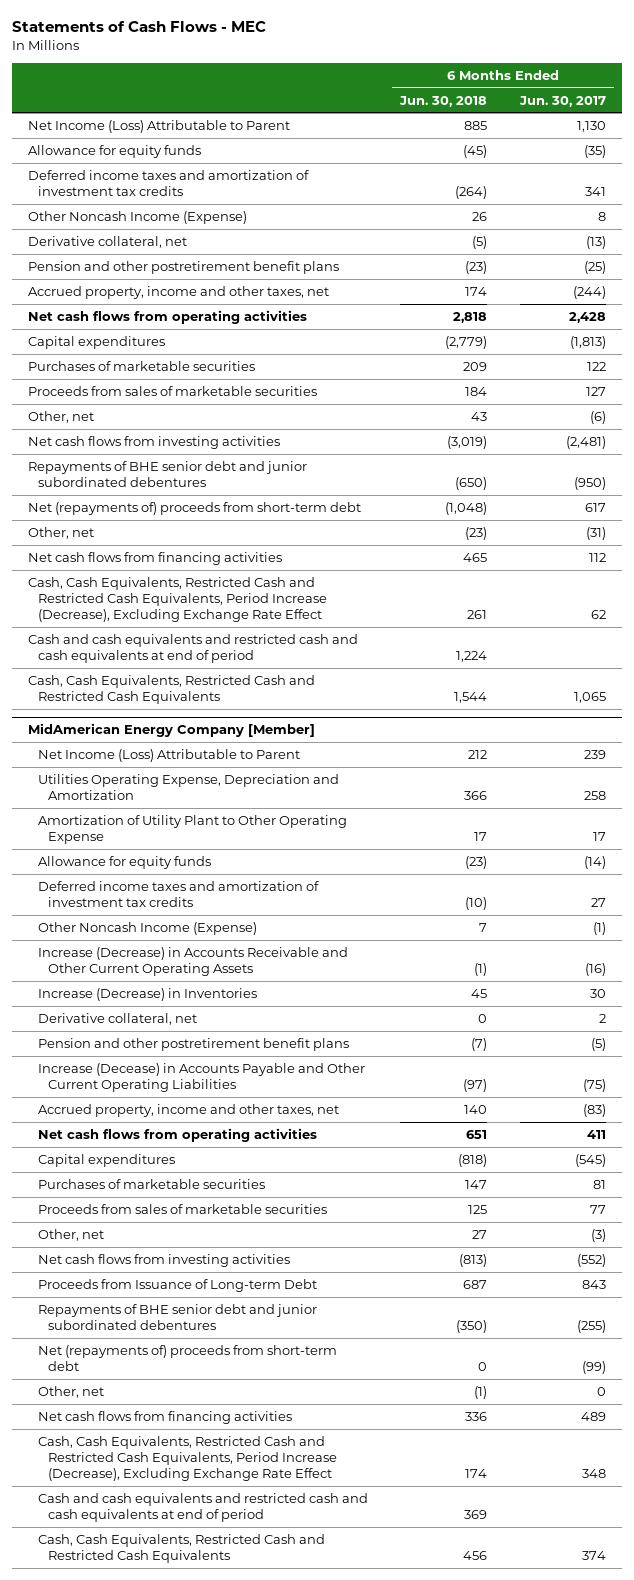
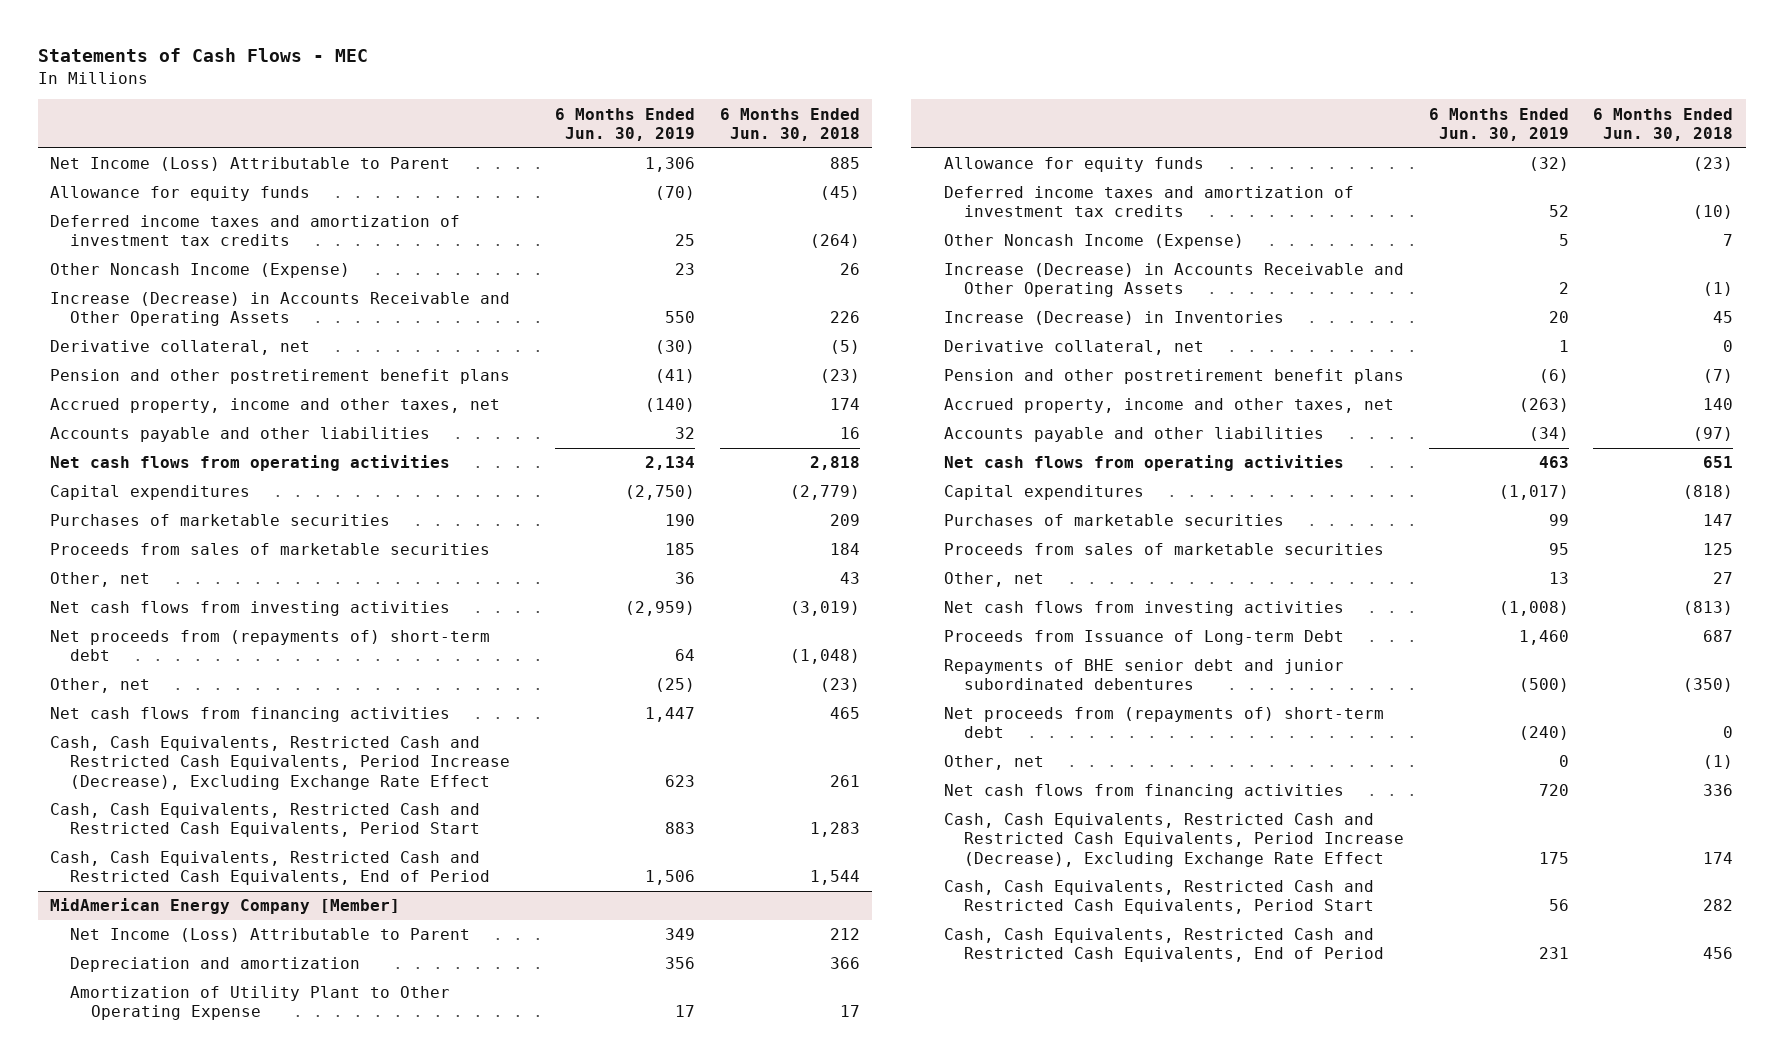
- | 6 Months Ended Jun. 30, 2018 | 6 Months Ended Jun. 30, 2017
+ | 6 Months Ended Jun. 30, 2019 | 6 Months Ended Jun. 30, 2018
+ Increase (Decrease) in Accounts Receivable and Other Operating Assets | 550 | 226
+ Accounts payable and other liabilities | 32 | 16
- Repayments of BHE senior debt and junior subordinated debentures | (650) | (950)
- Net (repayments of) proceeds from short-term debt | (1,048) | 617
+ Net proceeds from (repayments of) short-term debt | 64 | (1,048)
- Cash and cash equivalents and restricted cash and cash equivalents at end of period | 1,224 |
- Cash, Cash Equivalents, Restricted Cash and Restricted Cash Equivalents | 1,544 | 1,065
+ Cash, Cash Equivalents, Restricted Cash and Restricted Cash Equivalents, Period Start | 883 | 1,283
+ Cash, Cash Equivalents, Restricted Cash and Restricted Cash Equivalents, End of Period | 1,506 | 1,544
@ MidAmerican Energy Company [Member]
- Utilities Operating Expense, Depreciation and Amortization | 366 | 258
+ Depreciation and amortization | 356 | 366
- Increase (Decrease) in Accounts Receivable and Other Current Operating Assets | (1) | (16)
+ Increase (Decrease) in Accounts Receivable and Other Operating Assets | 2 | (1)
- Increase (Decease) in Accounts Payable and Other Current Operating Liabilities | (97) | (75)
+ Accounts payable and other liabilities | (34) | (97)
- Net (repayments of) proceeds from short-term debt | 0 | (99)
+ Net proceeds from (repayments of) short-term debt | (240) | 0
- Cash and cash equivalents and restricted cash and cash equivalents at end of period | 369 |
- Cash, Cash Equivalents, Restricted Cash and Restricted Cash Equivalents | 456 | 374
+ Cash, Cash Equivalents, Restricted Cash and Restricted Cash Equivalents, Period Start | 56 | 282
+ Cash, Cash Equivalents, Restricted Cash and Restricted Cash Equivalents, End of Period | 231 | 456

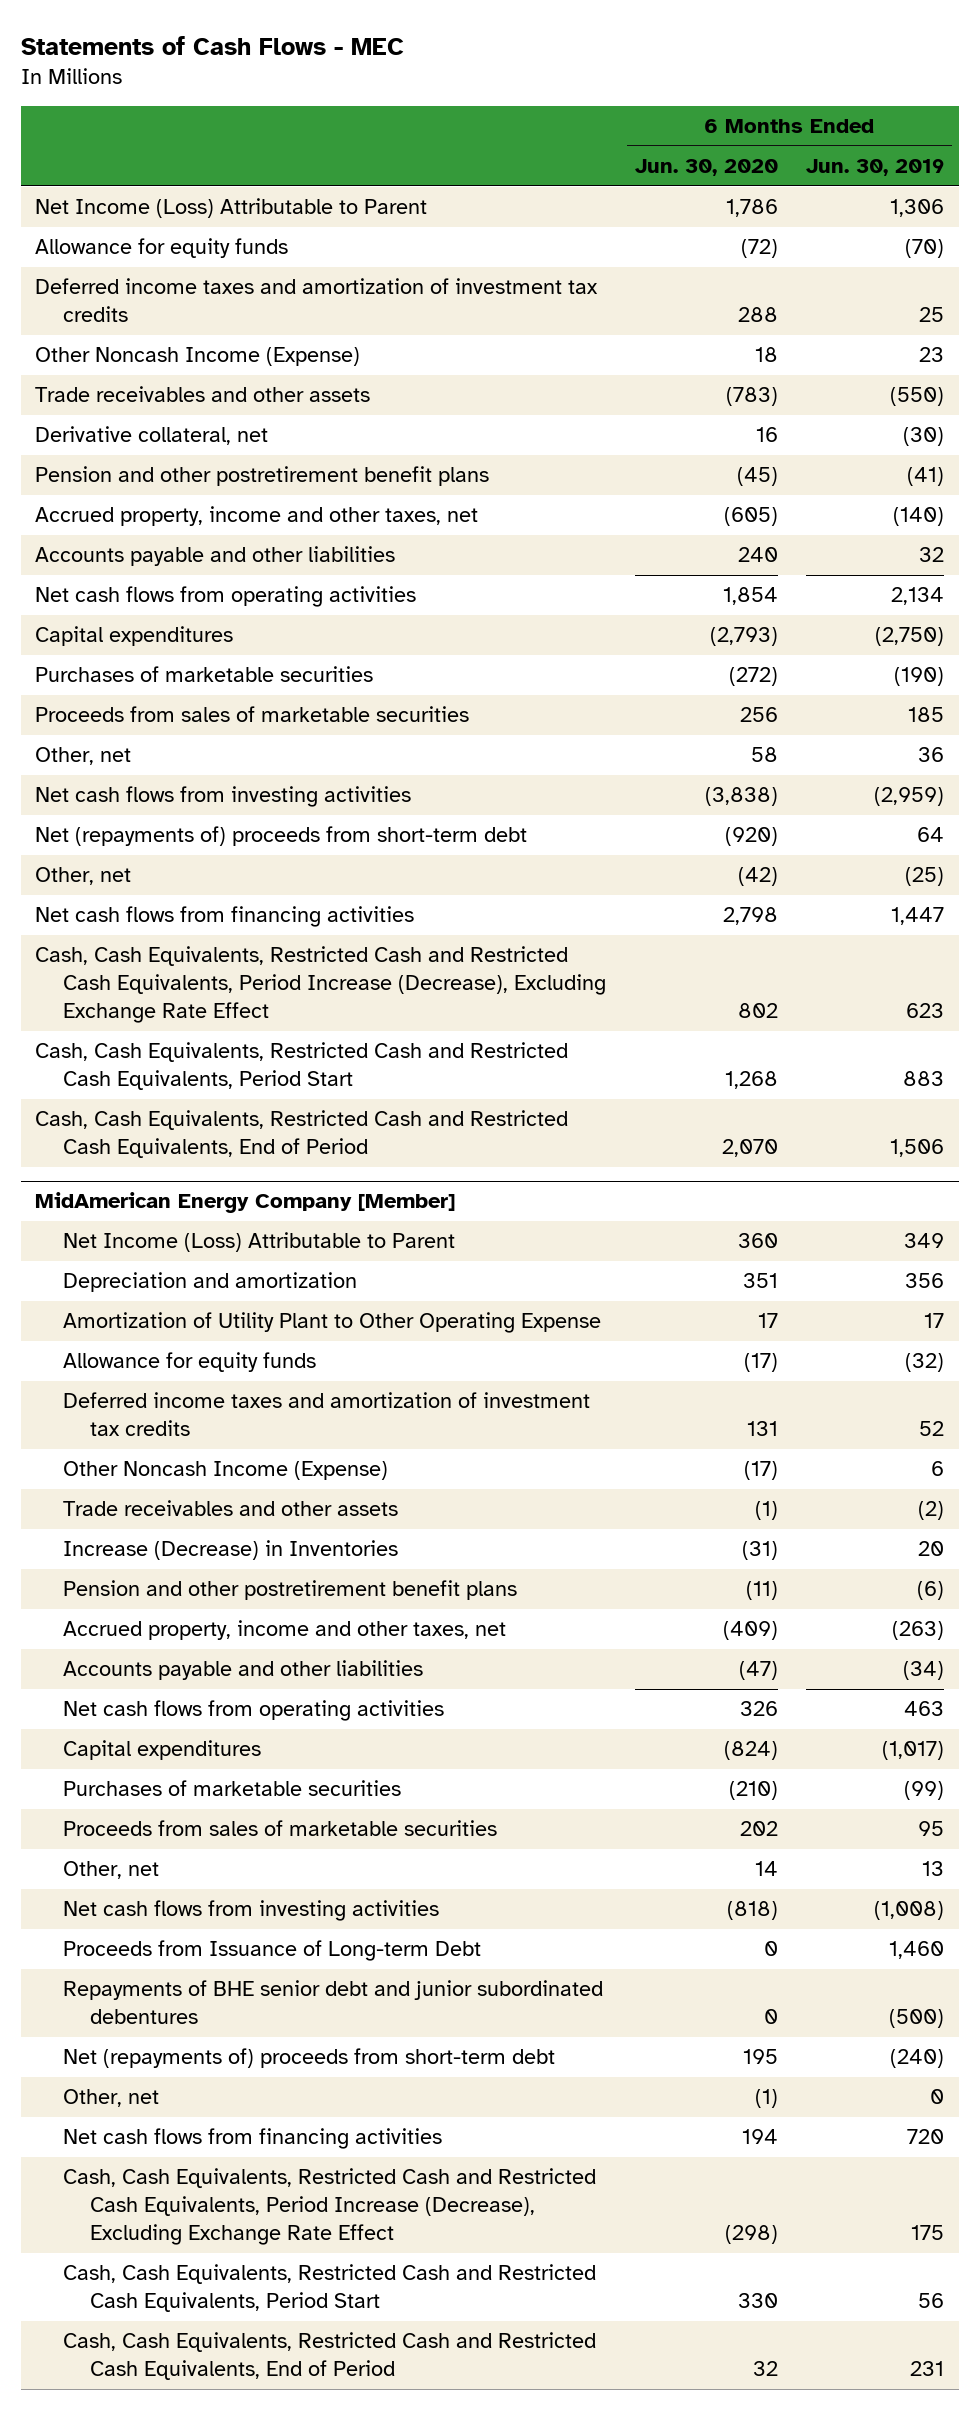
- | 6 Months Ended Jun. 30, 2019 | 6 Months Ended Jun. 30, 2018
+ | 6 Months Ended Jun. 30, 2020 | 6 Months Ended Jun. 30, 2019
- Increase (Decrease) in Accounts Receivable and Other Operating Assets | 550 | 226
+ Trade receivables and other assets | (783) | (550)
- Purchases of marketable securities | 190 | 209
+ Purchases of marketable securities | (272) | (190)
- Net proceeds from (repayments of) short-term debt | 64 | (1,048)
+ Net (repayments of) proceeds from short-term debt | (920) | 64
@ MidAmerican Energy Company [Member]
- Other Noncash Income (Expense) | 5 | 7
- Increase (Decrease) in Accounts Receivable and Other Operating Assets | 2 | (1)
+ Other Noncash Income (Expense) | (17) | 6
+ Trade receivables and other assets | (1) | (2)
- Derivative collateral, net | 1 | 0
- Purchases of marketable securities | 99 | 147
+ Purchases of marketable securities | (210) | (99)
- Net proceeds from (repayments of) short-term debt | (240) | 0
+ Net (repayments of) proceeds from short-term debt | 195 | (240)

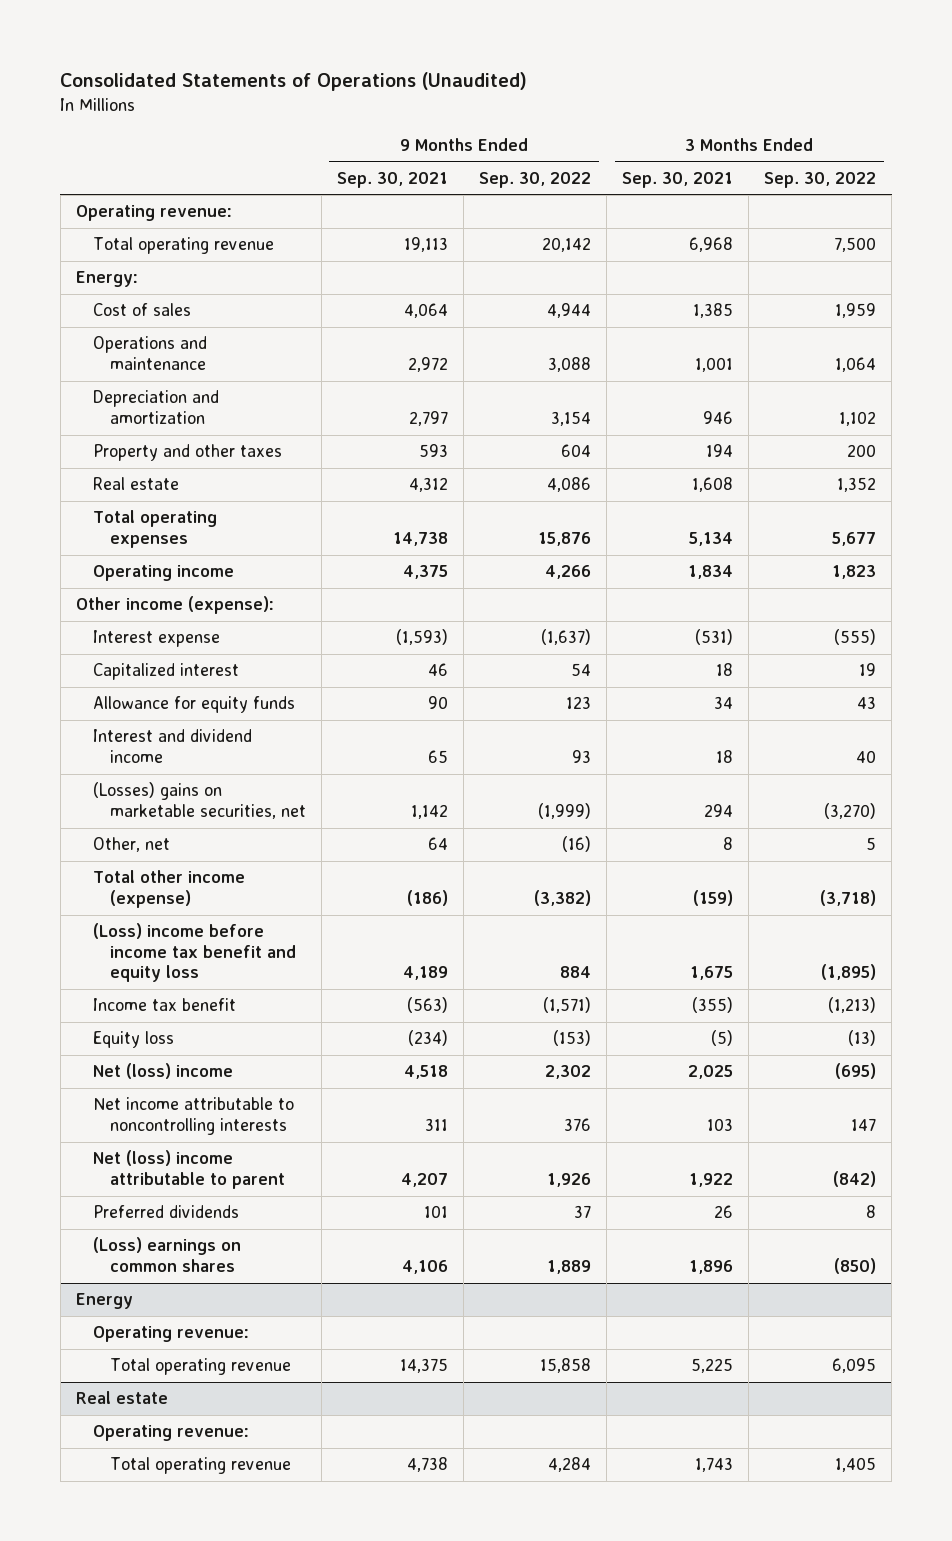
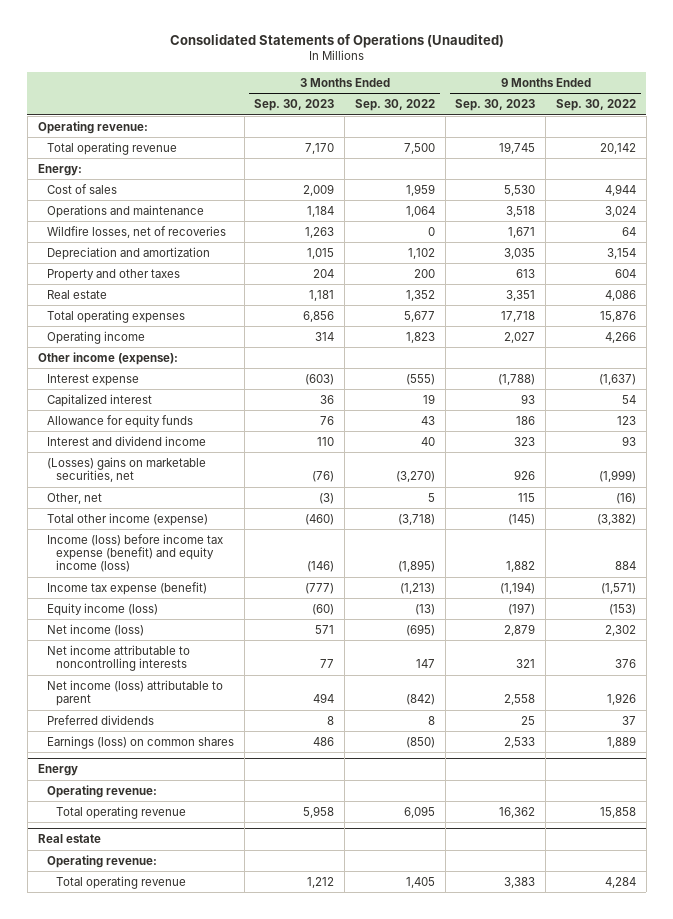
- | 9 Months Ended Sep. 30, 2021 | 9 Months Ended Sep. 30, 2022 | 3 Months Ended Sep. 30, 2021 | 3 Months Ended Sep. 30, 2022
+ | 3 Months Ended Sep. 30, 2023 | 3 Months Ended Sep. 30, 2022 | 9 Months Ended Sep. 30, 2023 | 9 Months Ended Sep. 30, 2022
- Operations and maintenance | 2,972 | 3,088 | 1,001 | 1,064
+ Operations and maintenance | 1,184 | 1,064 | 3,518 | 3,024
+ Wildfire losses, net of recoveries | 1,263 | 0 | 1,671 | 64
- (Loss) income before income tax benefit and equity loss | 4,189 | 884 | 1,675 | (1,895)
- Income tax benefit | (563) | (1,571) | (355) | (1,213)
- Equity loss | (234) | (153) | (5) | (13)
- Net (loss) income | 4,518 | 2,302 | 2,025 | (695)
+ Income (loss) before income tax expense (benefit) and equity income (loss) | (146) | (1,895) | 1,882 | 884
+ Income tax expense (benefit) | (777) | (1,213) | (1,194) | (1,571)
+ Equity income (loss) | (60) | (13) | (197) | (153)
+ Net income (loss) | 571 | (695) | 2,879 | 2,302
- Net (loss) income attributable to parent | 4,207 | 1,926 | 1,922 | (842)
+ Net income (loss) attributable to parent | 494 | (842) | 2,558 | 1,926
- (Loss) earnings on common shares | 4,106 | 1,889 | 1,896 | (850)
+ Earnings (loss) on common shares | 486 | (850) | 2,533 | 1,889

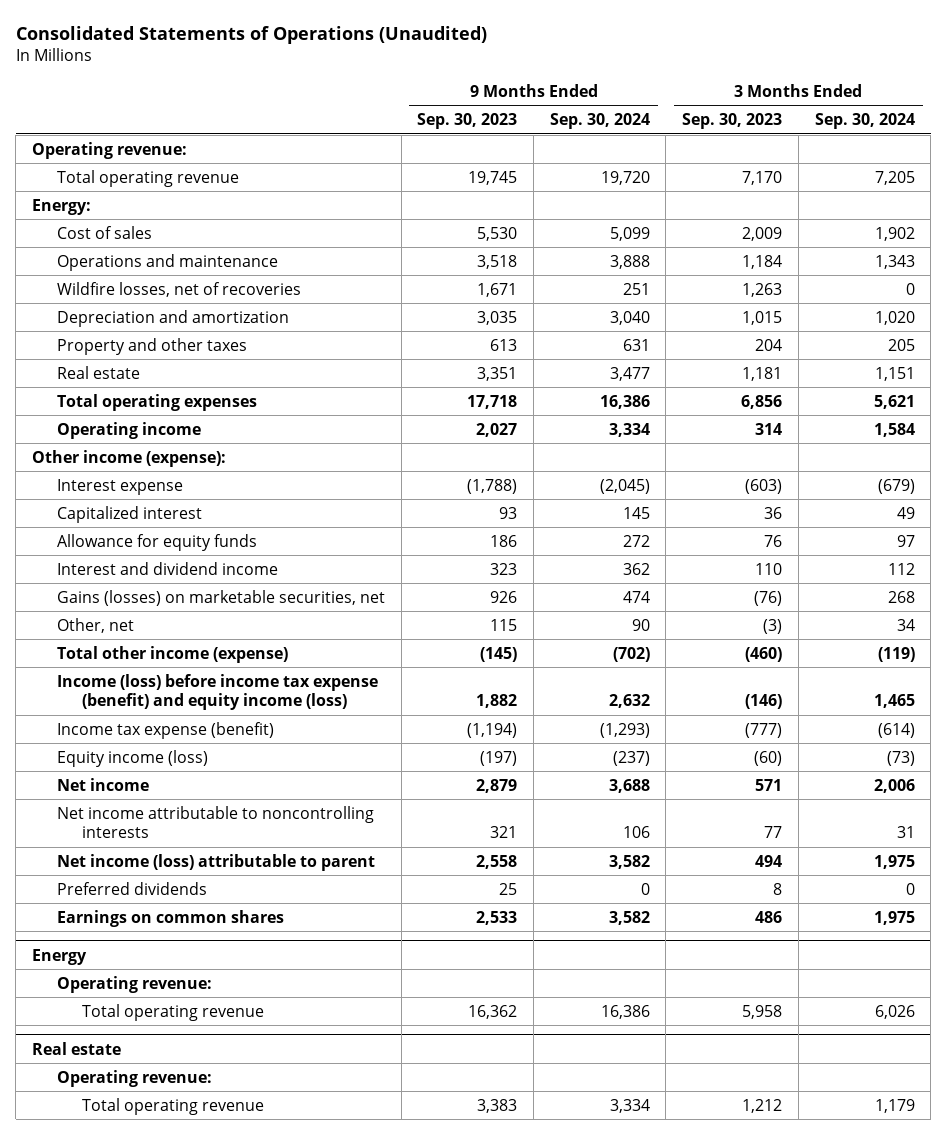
- | 3 Months Ended Sep. 30, 2023 | 3 Months Ended Sep. 30, 2022 | 9 Months Ended Sep. 30, 2023 | 9 Months Ended Sep. 30, 2022
+ | 9 Months Ended Sep. 30, 2023 | 9 Months Ended Sep. 30, 2024 | 3 Months Ended Sep. 30, 2023 | 3 Months Ended Sep. 30, 2024
- (Losses) gains on marketable securities, net | (76) | (3,270) | 926 | (1,999)
+ Gains (losses) on marketable securities, net | 926 | 474 | (76) | 268
- Net income (loss) | 571 | (695) | 2,879 | 2,302
+ Net income | 2,879 | 3,688 | 571 | 2,006
- Earnings (loss) on common shares | 486 | (850) | 2,533 | 1,889
+ Earnings on common shares | 2,533 | 3,582 | 486 | 1,975

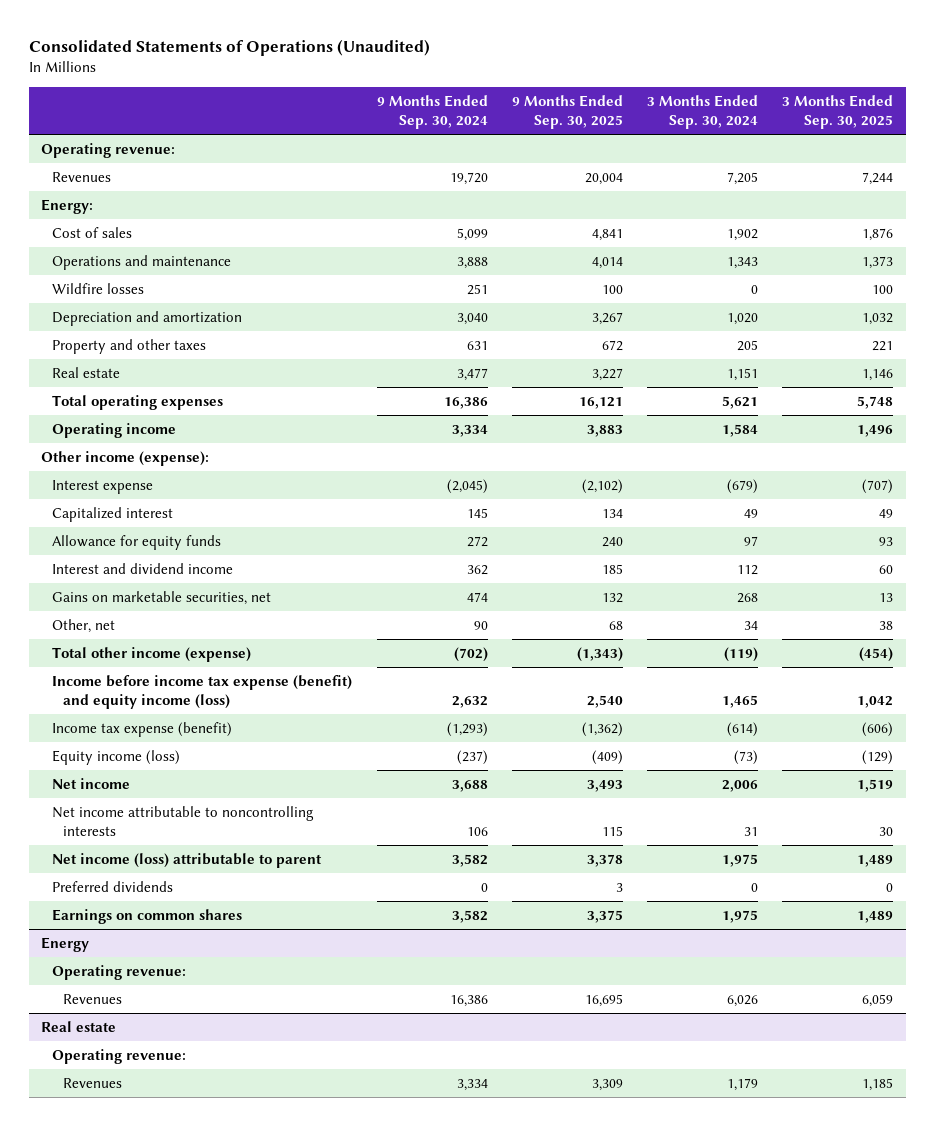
- | 9 Months Ended Sep. 30, 2023 | 9 Months Ended Sep. 30, 2024 | 3 Months Ended Sep. 30, 2023 | 3 Months Ended Sep. 30, 2024
+ | 9 Months Ended Sep. 30, 2024 | 9 Months Ended Sep. 30, 2025 | 3 Months Ended Sep. 30, 2024 | 3 Months Ended Sep. 30, 2025
- Total operating revenue | 19,745 | 19,720 | 7,170 | 7,205
+ Revenues | 19,720 | 20,004 | 7,205 | 7,244
- Wildfire losses, net of recoveries | 1,671 | 251 | 1,263 | 0
+ Wildfire losses | 251 | 100 | 0 | 100
- Gains (losses) on marketable securities, net | 926 | 474 | (76) | 268
+ Gains on marketable securities, net | 474 | 132 | 268 | 13
- Income (loss) before income tax expense (benefit) and equity income (loss) | 1,882 | 2,632 | (146) | 1,465
+ Income before income tax expense (benefit) and equity income (loss) | 2,632 | 2,540 | 1,465 | 1,042
@ Energy
- Total operating revenue | 16,362 | 16,386 | 5,958 | 6,026
+ Revenues | 16,386 | 16,695 | 6,026 | 6,059
@ Real estate
- Total operating revenue | 3,383 | 3,334 | 1,212 | 1,179
+ Revenues | 3,334 | 3,309 | 1,179 | 1,185

